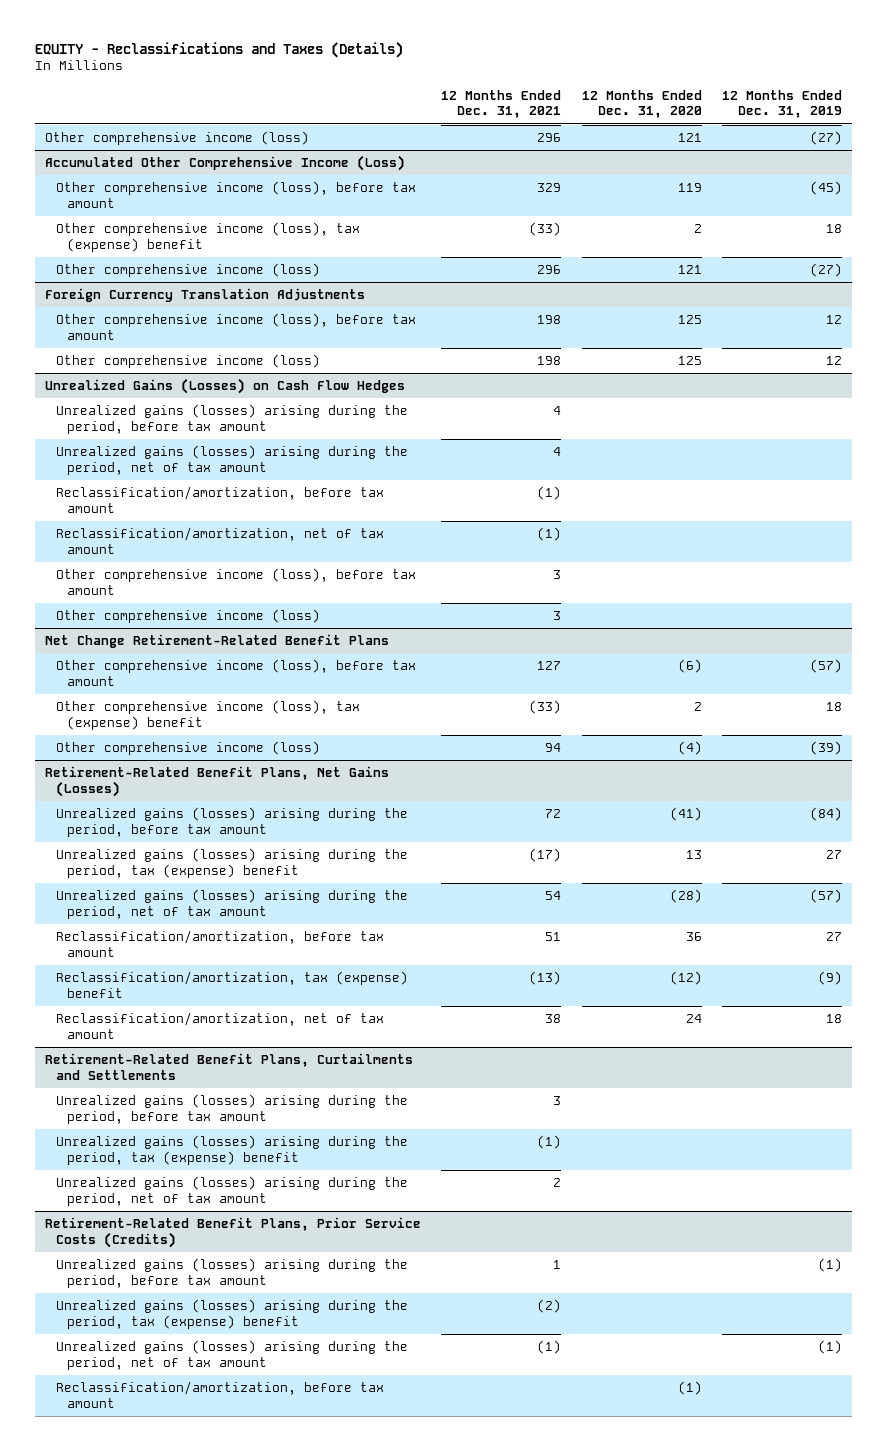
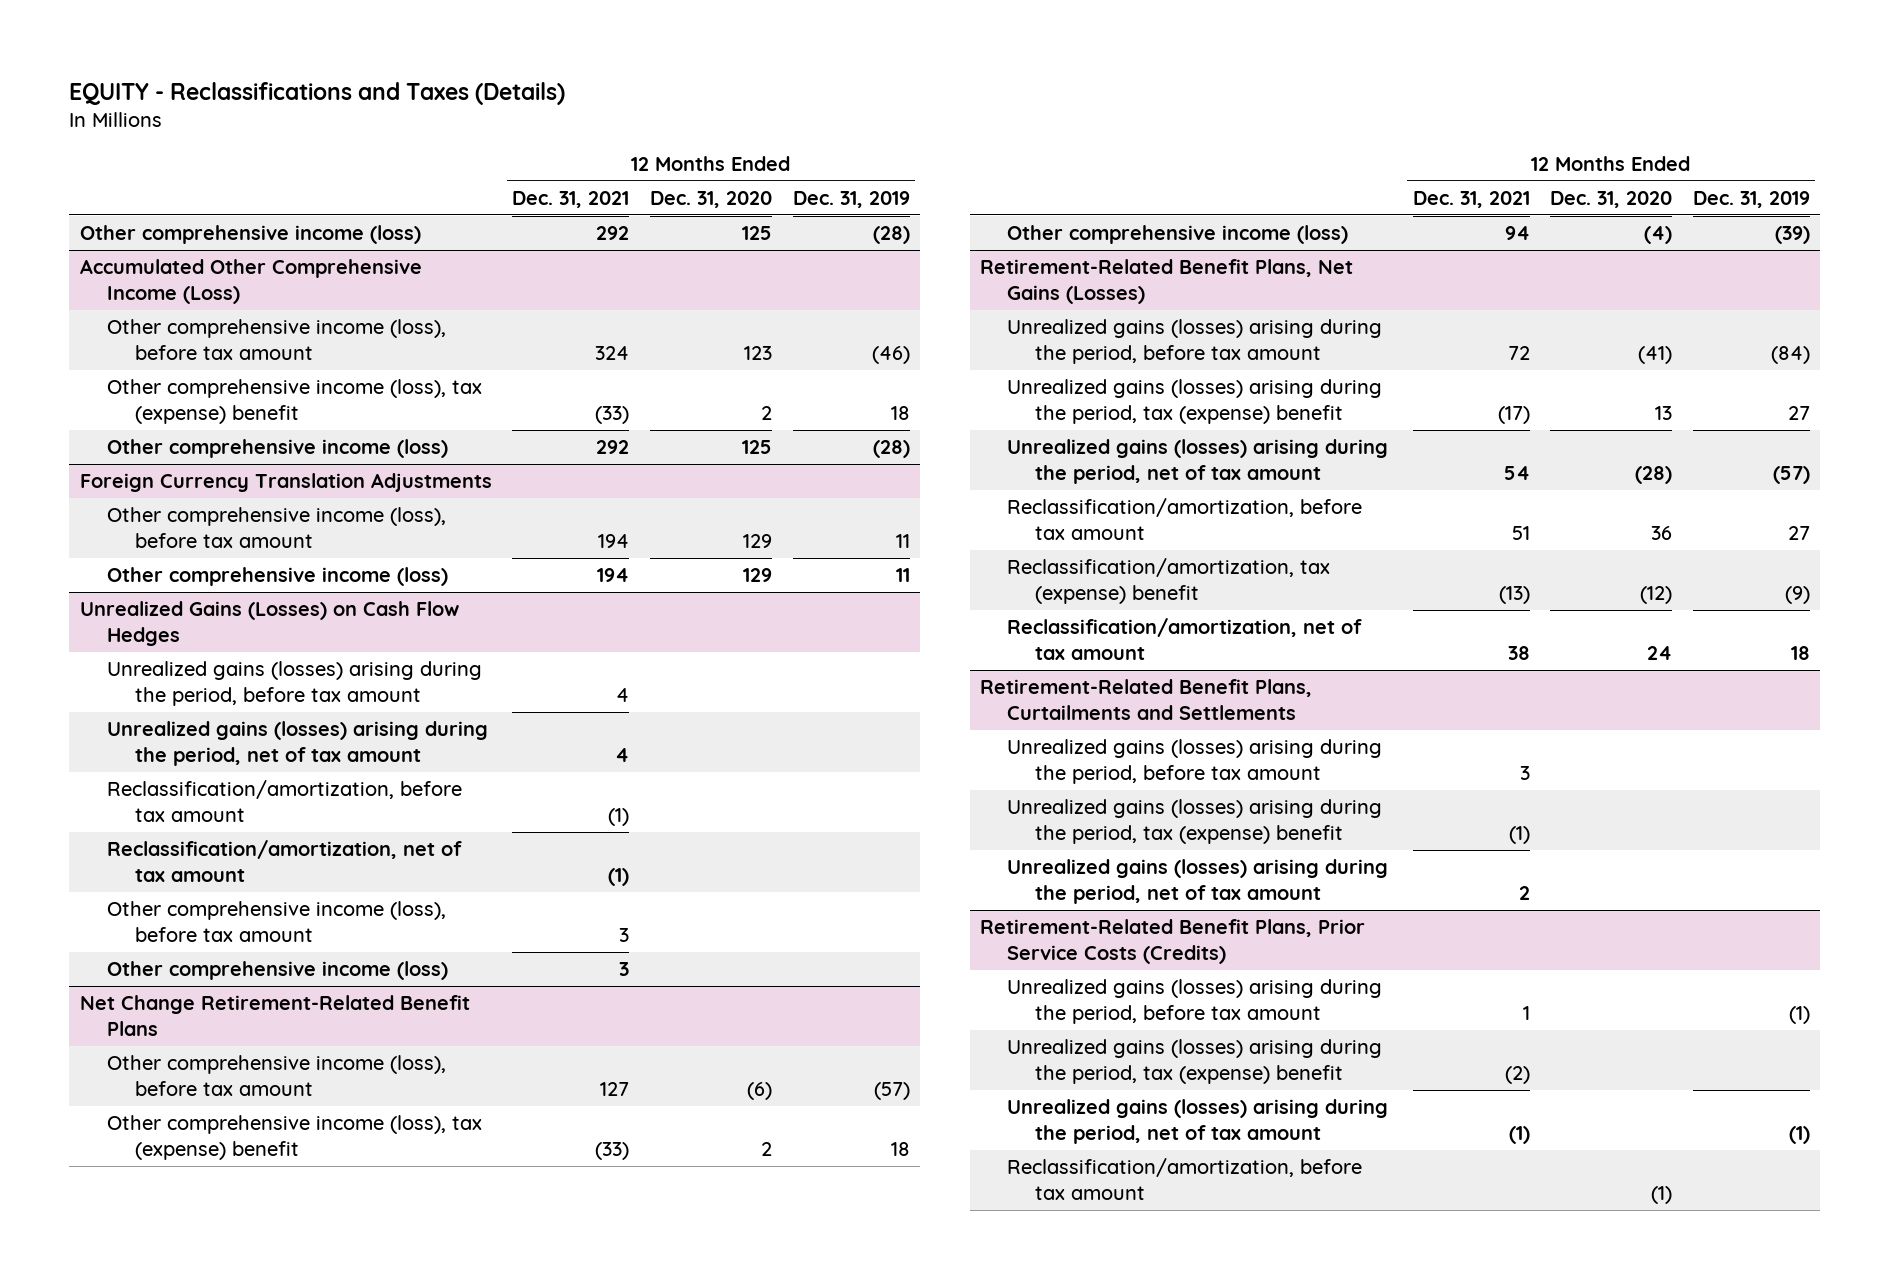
- Other comprehensive income (loss) | 296 | 121 | (27)
+ Other comprehensive income (loss) | 292 | 125 | (28)
@ Accumulated Other Comprehensive Income (Loss)
- Other comprehensive income (loss), before tax amount | 329 | 119 | (45)
+ Other comprehensive income (loss), before tax amount | 324 | 123 | (46)
- Other comprehensive income (loss) | 296 | 121 | (27)
+ Other comprehensive income (loss) | 292 | 125 | (28)
@ Foreign Currency Translation Adjustments
- Other comprehensive income (loss), before tax amount | 198 | 125 | 12
- Other comprehensive income (loss) | 198 | 125 | 12
+ Other comprehensive income (loss), before tax amount | 194 | 129 | 11
+ Other comprehensive income (loss) | 194 | 129 | 11

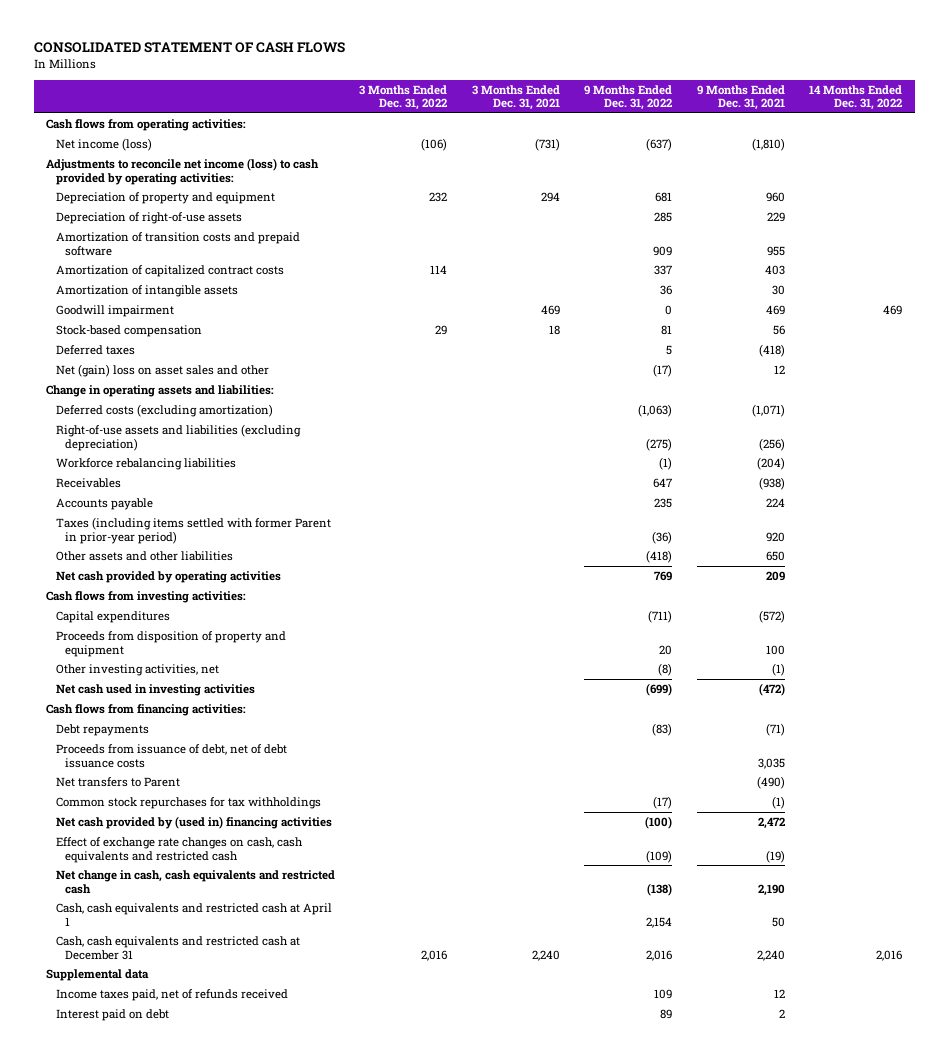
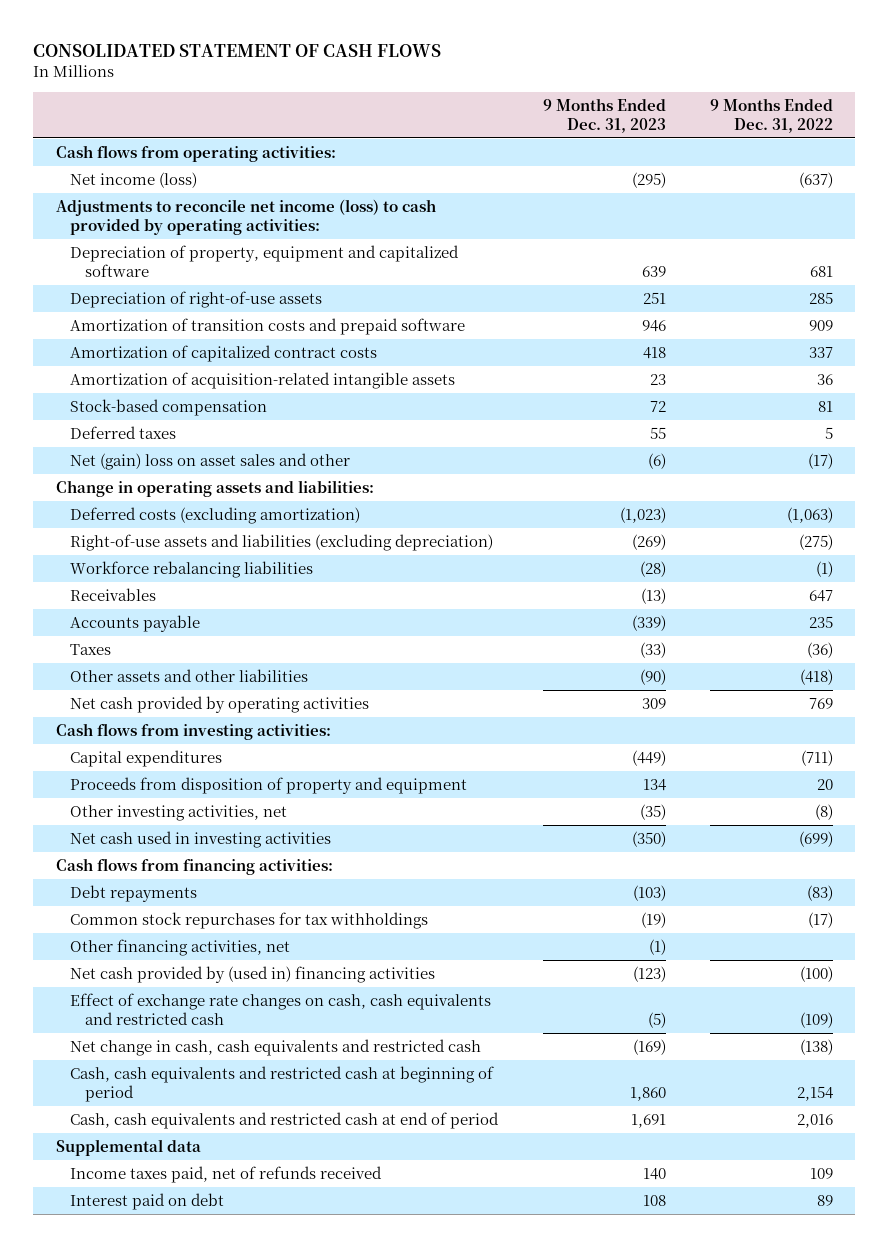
- | 3 Months Ended Dec. 31, 2022 | 3 Months Ended Dec. 31, 2021 | 9 Months Ended Dec. 31, 2022 | 9 Months Ended Dec. 31, 2021 | 14 Months Ended Dec. 31, 2022
+ | 9 Months Ended Dec. 31, 2023 | 9 Months Ended Dec. 31, 2022
- Depreciation of property and equipment | 232 | 294 | 681 | 960 |
+ Depreciation of property, equipment and capitalized software | 639 | 681
- Amortization of intangible assets | | | 36 | 30 |
- Goodwill impairment | | 469 | 0 | 469 | 469
+ Amortization of acquisition-related intangible assets | 23 | 36
- Taxes (including items settled with former Parent in prior-year period) | | | (36) | 920 |
+ Taxes | (33) | (36)
- Proceeds from issuance of debt, net of debt issuance costs | | | | 3,035 |
- Net transfers to Parent | | | | (490) |
+ Other financing activities, net | (1) |
- Cash, cash equivalents and restricted cash at April 1 | | | 2,154 | 50 |
- Cash, cash equivalents and restricted cash at December 31 | 2,016 | 2,240 | 2,016 | 2,240 | 2,016
+ Cash, cash equivalents and restricted cash at beginning of period | 1,860 | 2,154
+ Cash, cash equivalents and restricted cash at end of period | 1,691 | 2,016

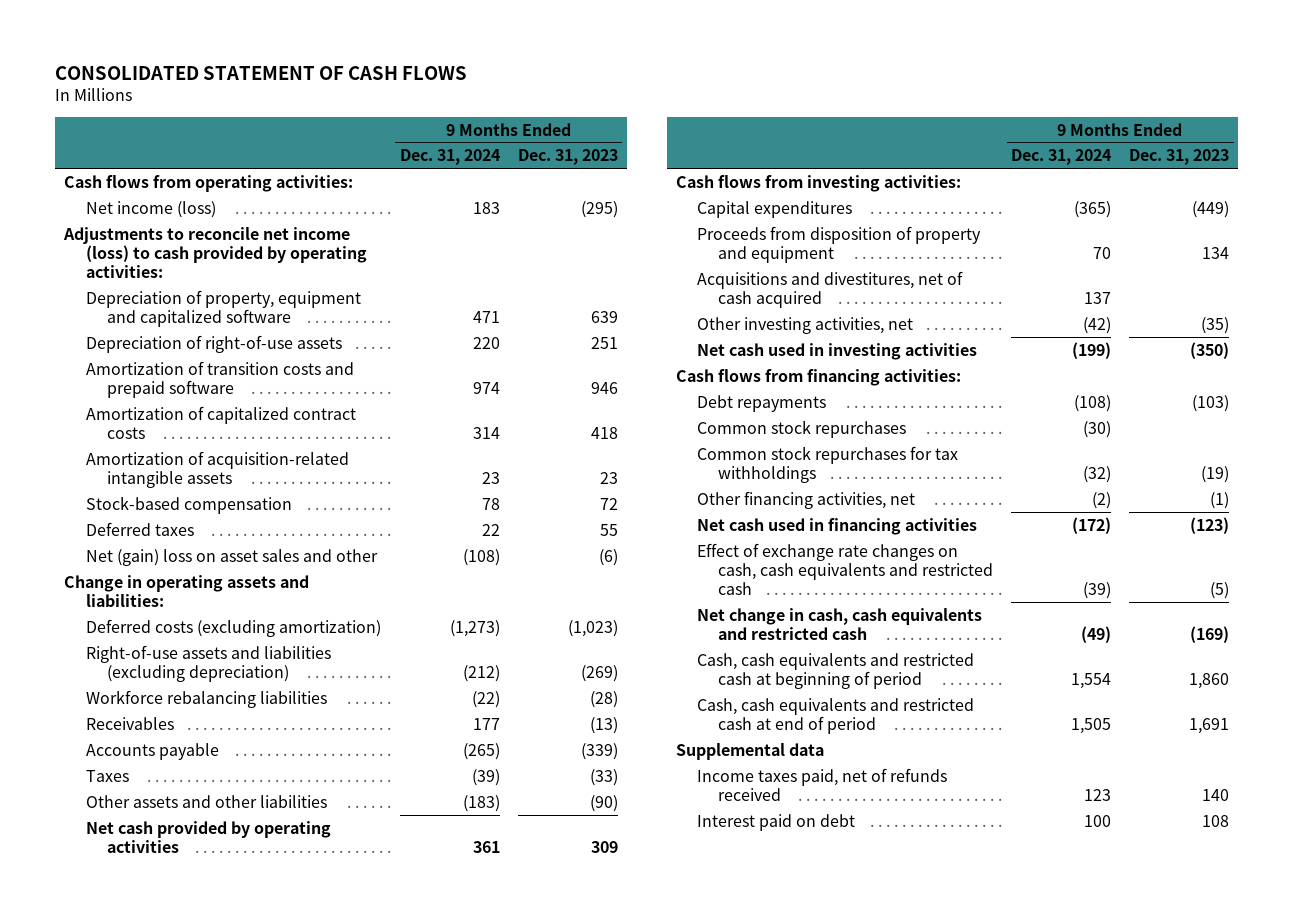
- | 9 Months Ended Dec. 31, 2023 | 9 Months Ended Dec. 31, 2022
+ | 9 Months Ended Dec. 31, 2024 | 9 Months Ended Dec. 31, 2023
+ Acquisitions and divestitures, net of cash acquired | 137 |
+ Common stock repurchases | (30) |
- Net cash provided by (used in) financing activities | (123) | (100)
+ Net cash used in financing activities | (172) | (123)

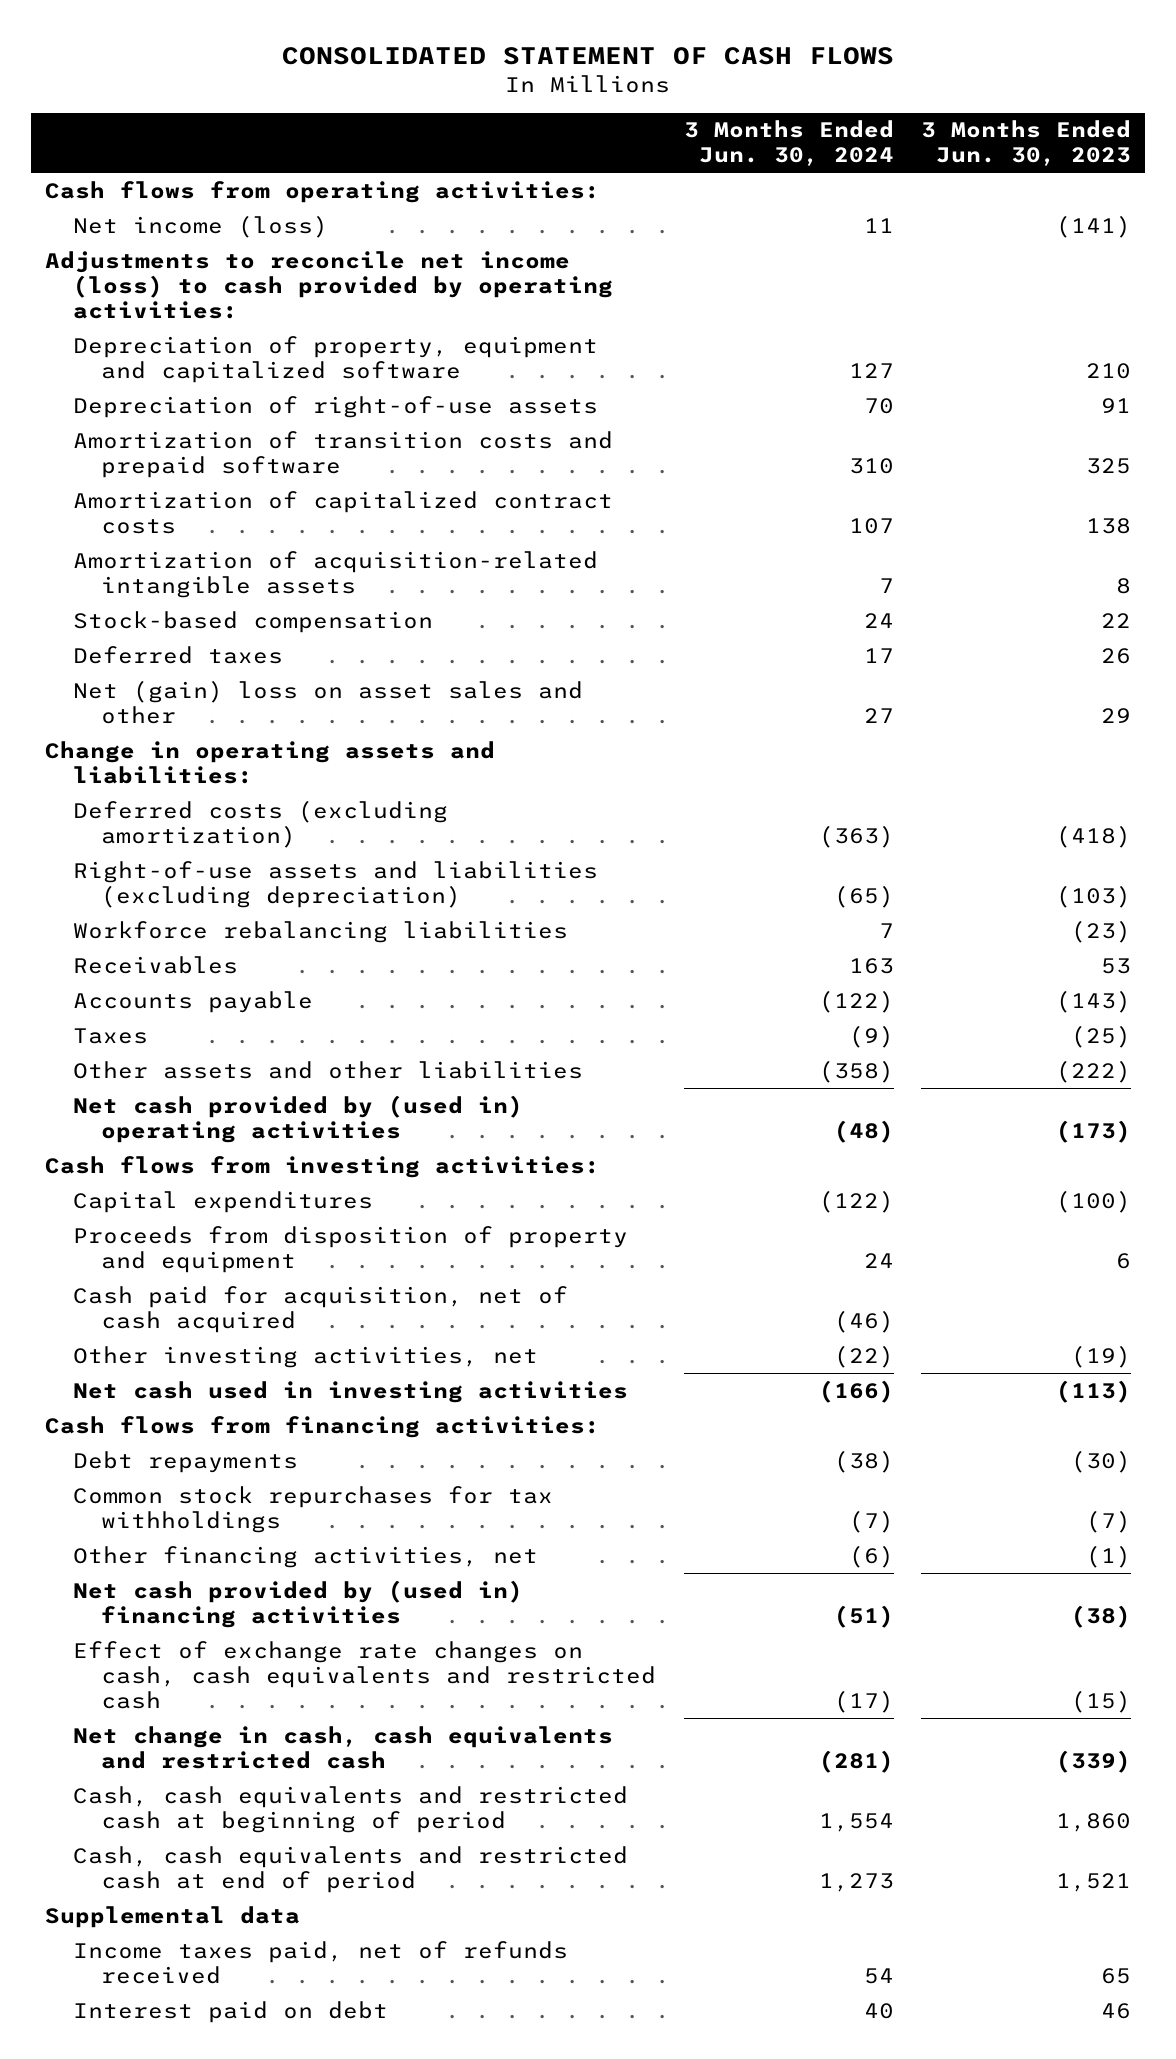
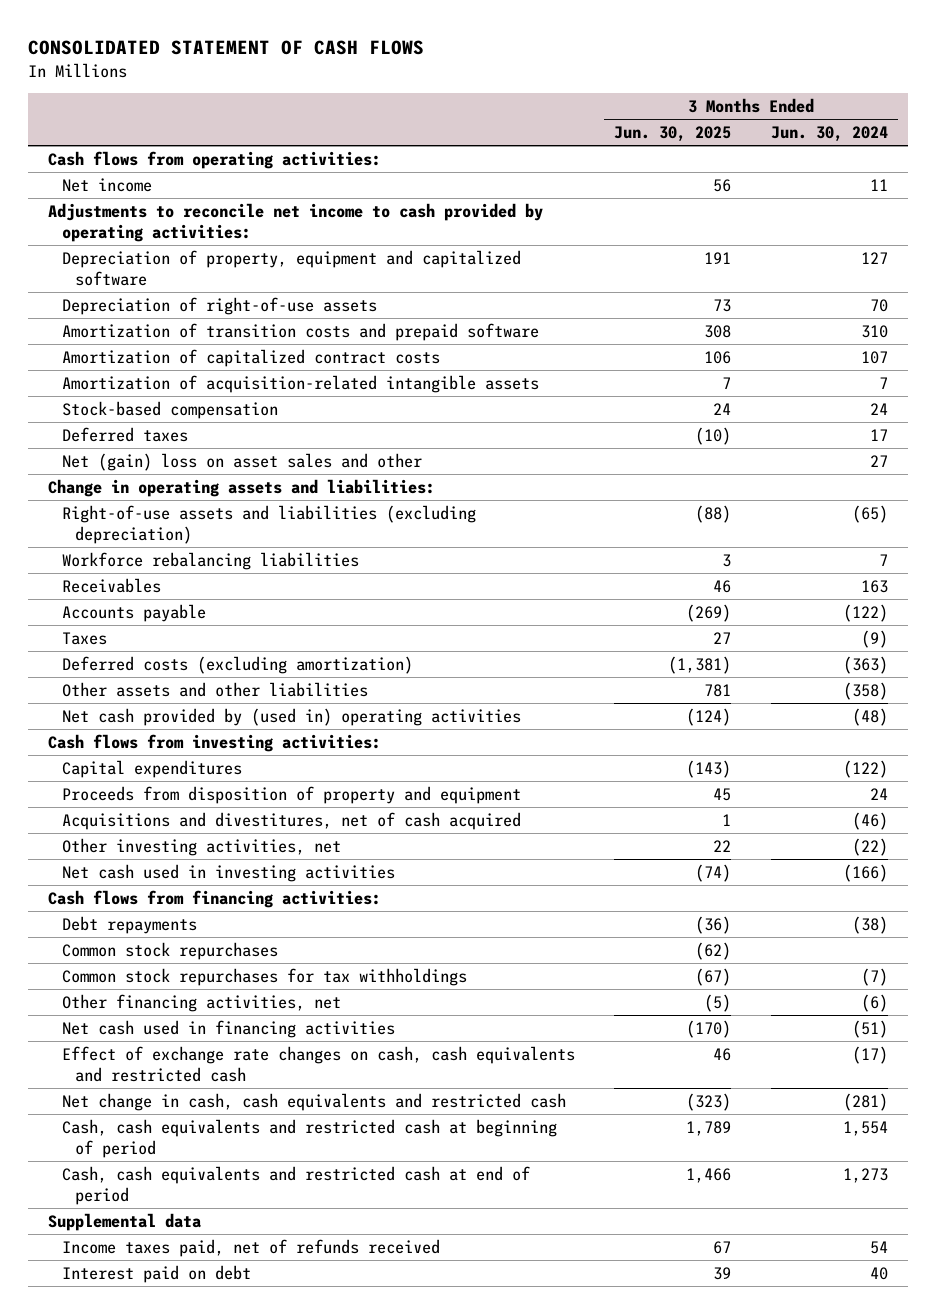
- | 3 Months Ended Jun. 30, 2024 | 3 Months Ended Jun. 30, 2023
+ | 3 Months Ended Jun. 30, 2025 | 3 Months Ended Jun. 30, 2024
- Net income (loss) | 11 | (141)
- Adjustments to reconcile net income (loss) to cash provided by operating activities:
+ Net income | 56 | 11
+ Adjustments to reconcile net income to cash provided by operating activities:
moved down: Deferred costs (excluding amortization) | (1,381) | (363)
- Cash paid for acquisition, net of cash acquired | (46) |
+ Acquisitions and divestitures, net of cash acquired | 1 | (46)
+ Common stock repurchases | (62) |
- Net cash provided by (used in) financing activities | (51) | (38)
+ Net cash used in financing activities | (170) | (51)

